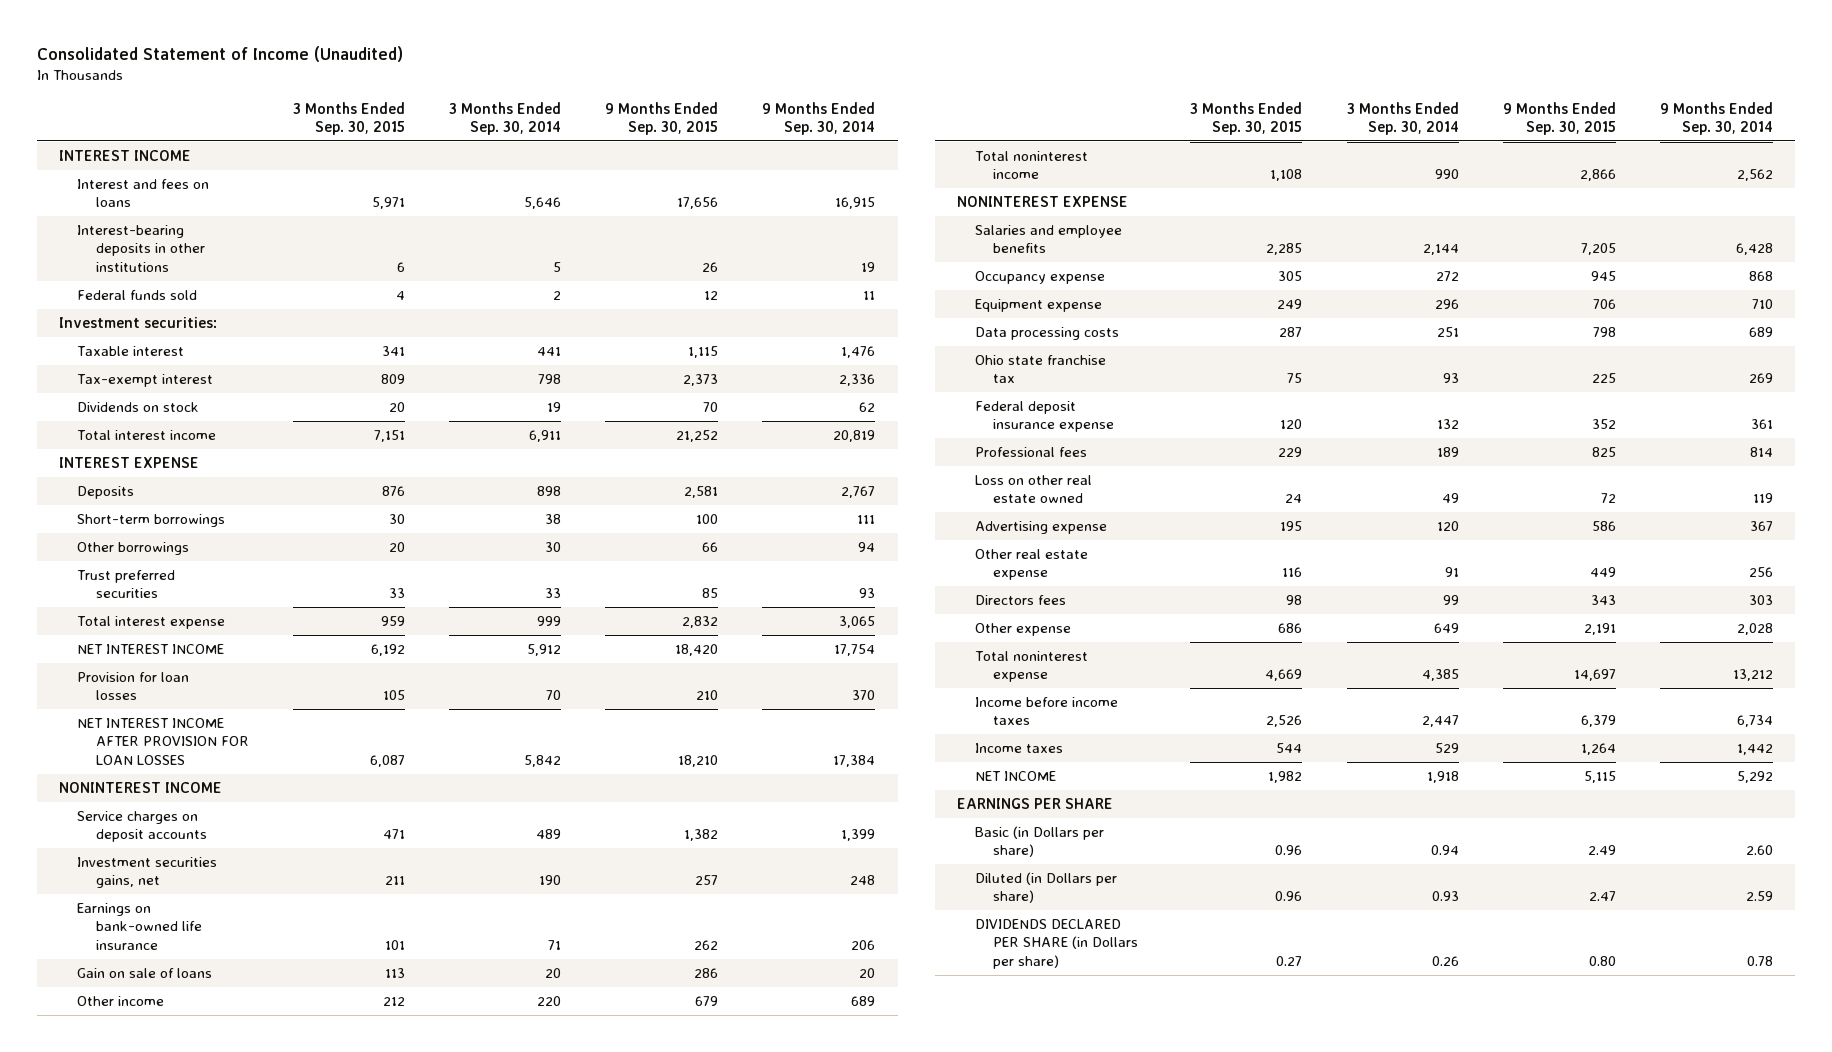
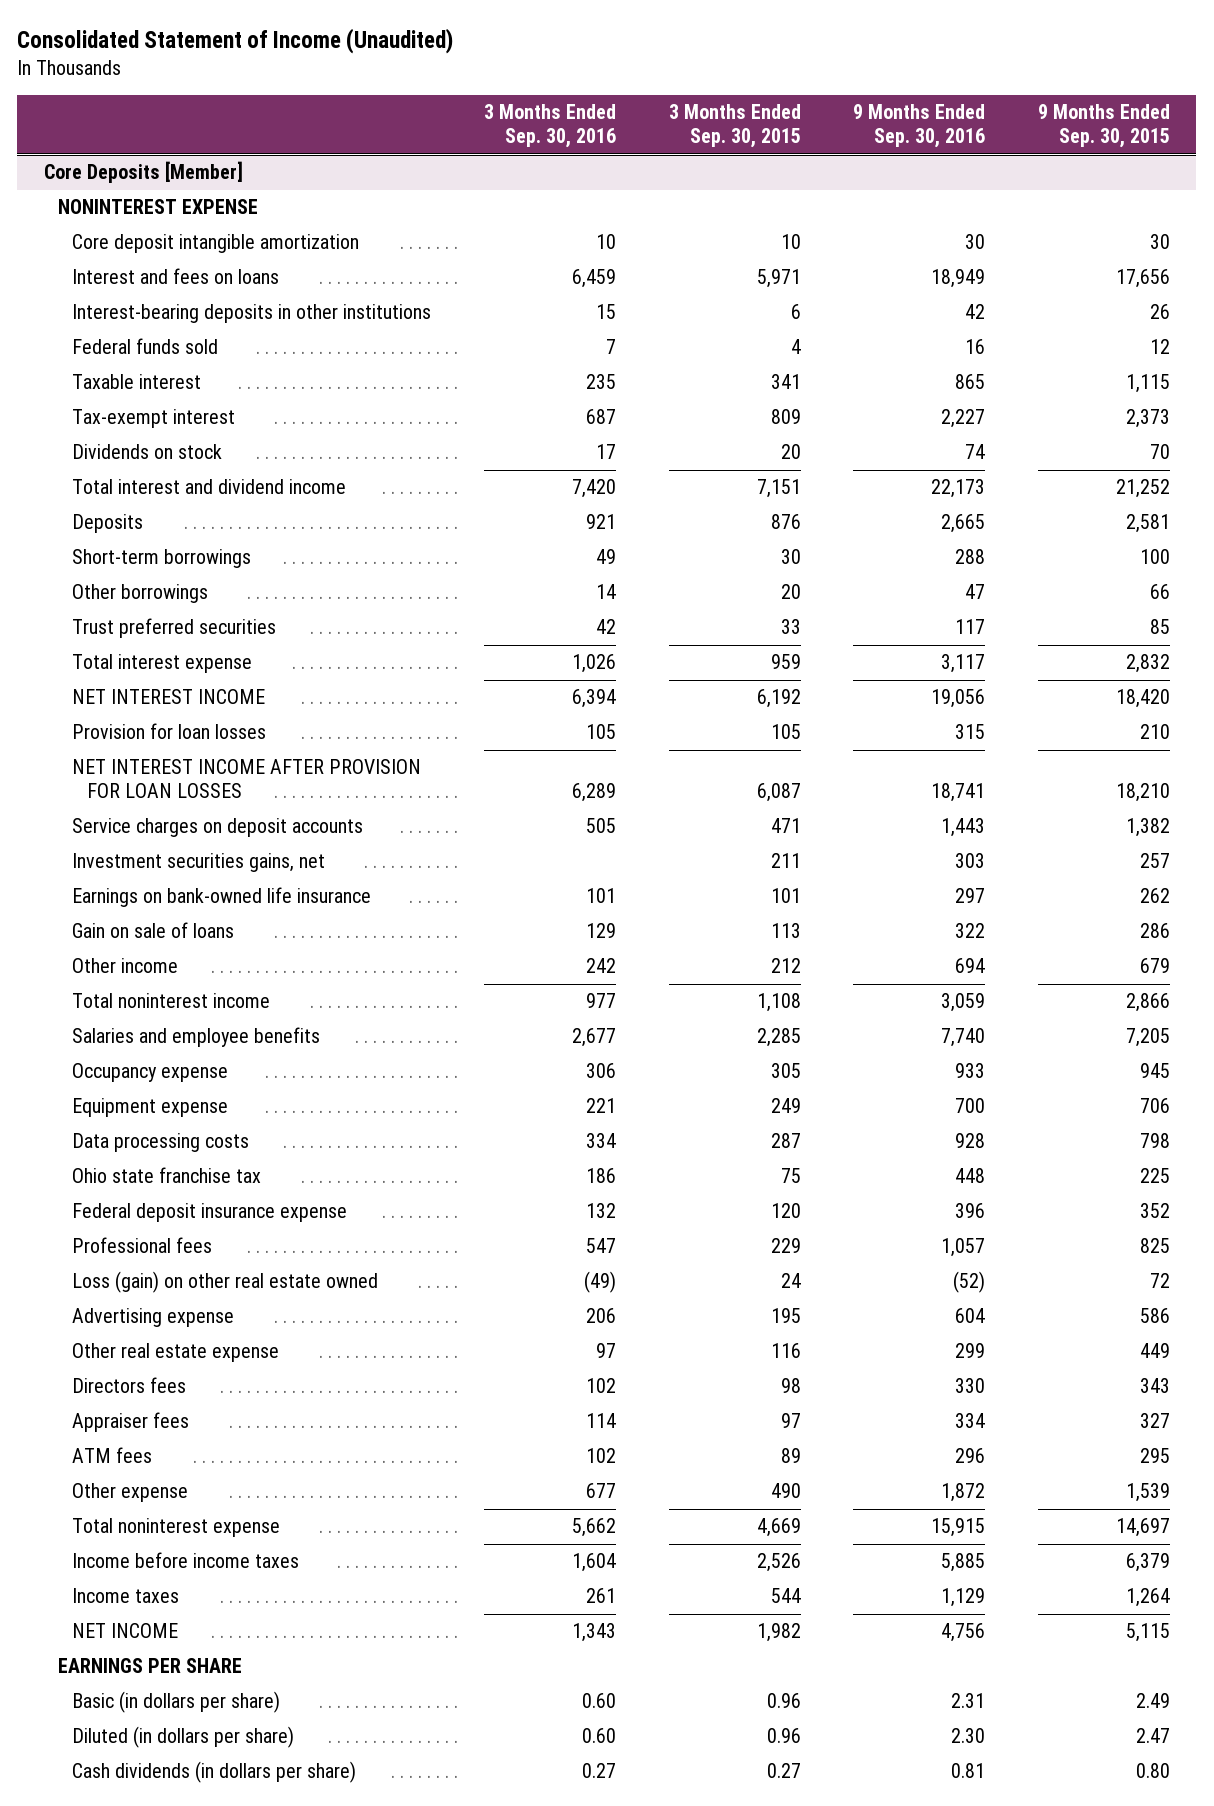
- | 3 Months Ended Sep. 30, 2015 | 3 Months Ended Sep. 30, 2014 | 9 Months Ended Sep. 30, 2015 | 9 Months Ended Sep. 30, 2014
+ | 3 Months Ended Sep. 30, 2016 | 3 Months Ended Sep. 30, 2015 | 9 Months Ended Sep. 30, 2016 | 9 Months Ended Sep. 30, 2015
- INTEREST INCOME
+ Core Deposits [Member]
+ NONINTEREST EXPENSE
+ Core deposit intangible amortization | 10 | 10 | 30 | 30
- Investment securities:
- Total interest income | 7,151 | 6,911 | 21,252 | 20,819
- INTEREST EXPENSE
+ Total interest and dividend income | 7,420 | 7,151 | 22,173 | 21,252
- NONINTEREST INCOME
- NONINTEREST EXPENSE
- Loss on other real estate owned | 24 | 49 | 72 | 119
+ Loss (gain) on other real estate owned | (49) | 24 | (52) | 72
- Other expense | 686 | 649 | 2,191 | 2,028
+ Appraiser fees | 114 | 97 | 334 | 327
+ ATM fees | 102 | 89 | 296 | 295
+ Other expense | 677 | 490 | 1,872 | 1,539
- Basic (in Dollars per share) | 0.96 | 0.94 | 2.49 | 2.60
- Diluted (in Dollars per share) | 0.96 | 0.93 | 2.47 | 2.59
- DIVIDENDS DECLARED PER SHARE (in Dollars per share) | 0.27 | 0.26 | 0.80 | 0.78
+ Basic (in dollars per share) | 0.60 | 0.96 | 2.31 | 2.49
+ Diluted (in dollars per share) | 0.60 | 0.96 | 2.30 | 2.47
+ Cash dividends (in dollars per share) | 0.27 | 0.27 | 0.81 | 0.80

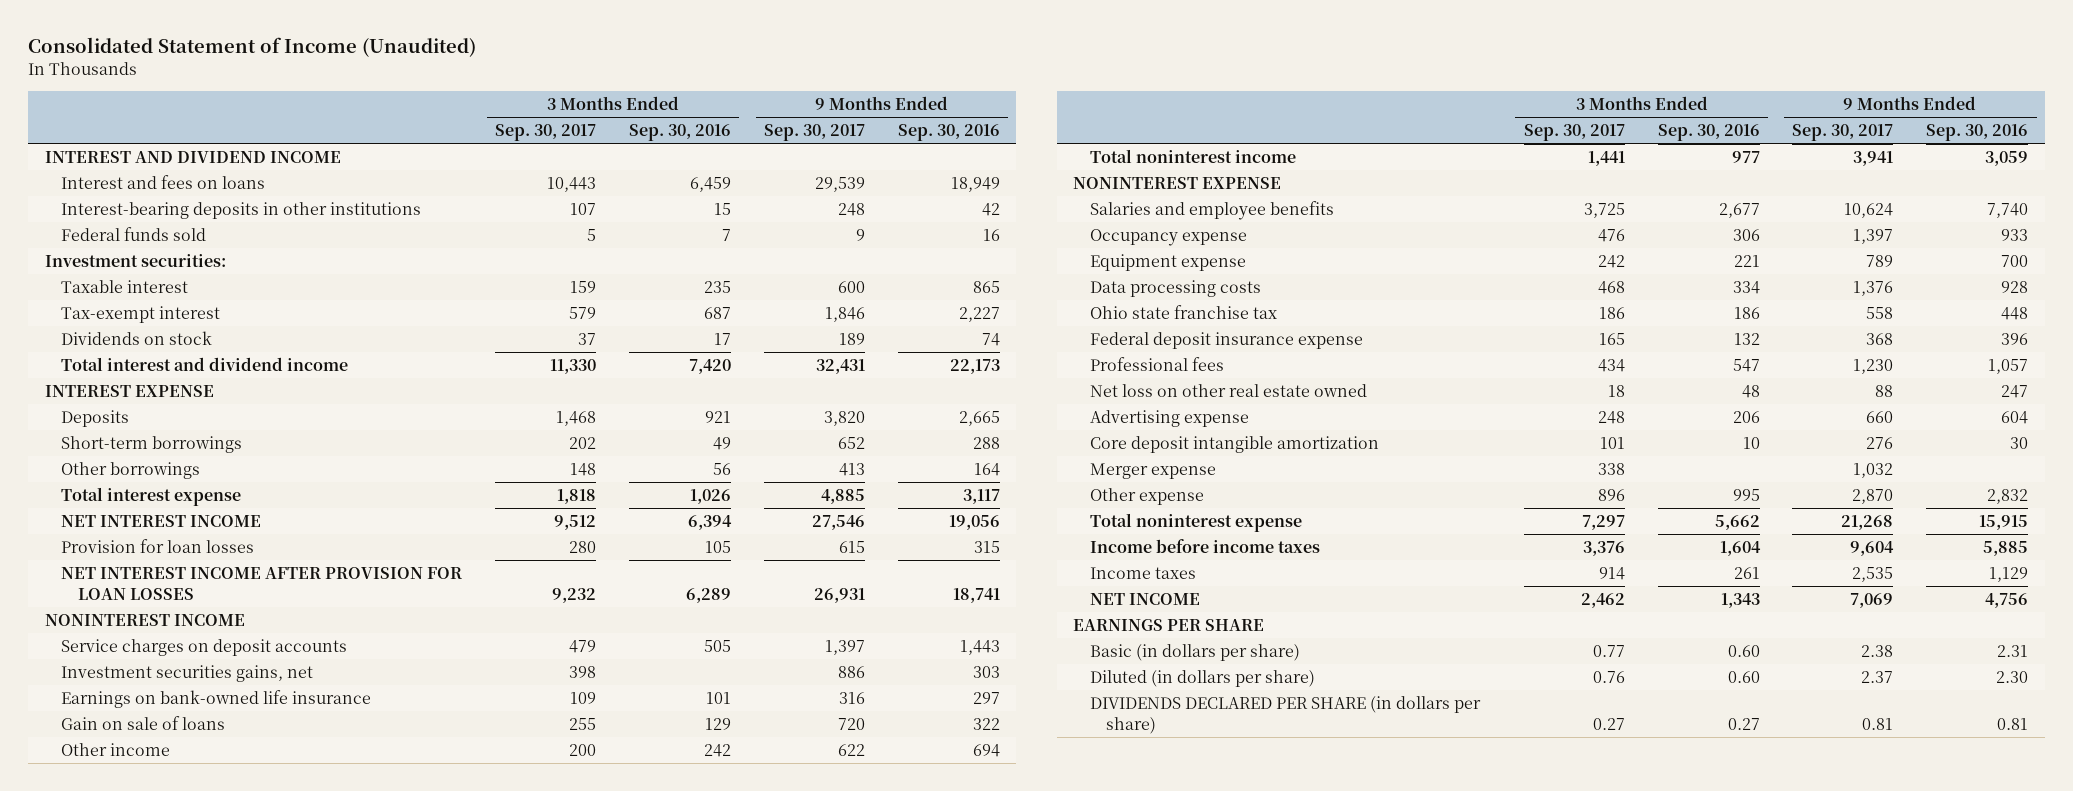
- | 3 Months Ended Sep. 30, 2016 | 3 Months Ended Sep. 30, 2015 | 9 Months Ended Sep. 30, 2016 | 9 Months Ended Sep. 30, 2015
+ | 3 Months Ended Sep. 30, 2017 | 3 Months Ended Sep. 30, 2016 | 9 Months Ended Sep. 30, 2017 | 9 Months Ended Sep. 30, 2016
- Core Deposits [Member]
- NONINTEREST EXPENSE
- Core deposit intangible amortization | 10 | 10 | 30 | 30
+ INTEREST AND DIVIDEND INCOME
+ Investment securities:
+ INTEREST EXPENSE
- Other borrowings | 14 | 20 | 47 | 66
- Trust preferred securities | 42 | 33 | 117 | 85
+ Other borrowings | 148 | 56 | 413 | 164
+ NONINTEREST INCOME
+ NONINTEREST EXPENSE
- Loss (gain) on other real estate owned | (49) | 24 | (52) | 72
+ Net loss on other real estate owned | 18 | 48 | 88 | 247
- Other real estate expense | 97 | 116 | 299 | 449
- Directors fees | 102 | 98 | 330 | 343
- Appraiser fees | 114 | 97 | 334 | 327
- ATM fees | 102 | 89 | 296 | 295
- Other expense | 677 | 490 | 1,872 | 1,539
+ Core deposit intangible amortization | 101 | 10 | 276 | 30
+ Merger expense | 338 | | 1,032 |
+ Other expense | 896 | 995 | 2,870 | 2,832
- Cash dividends (in dollars per share) | 0.27 | 0.27 | 0.81 | 0.80
+ DIVIDENDS DECLARED PER SHARE (in dollars per share) | 0.27 | 0.27 | 0.81 | 0.81

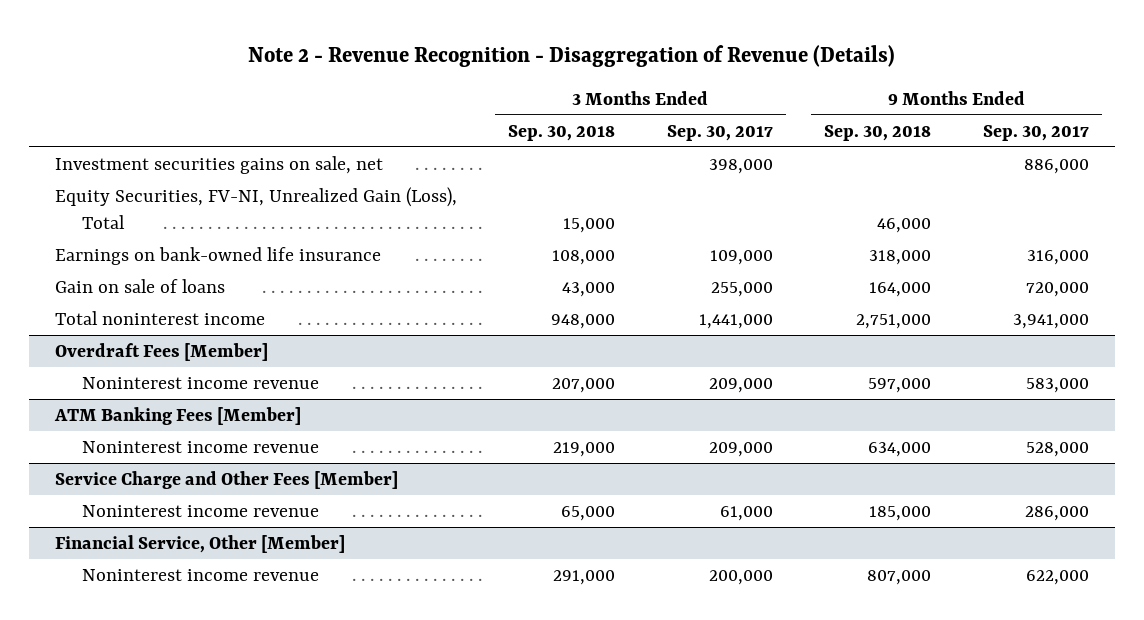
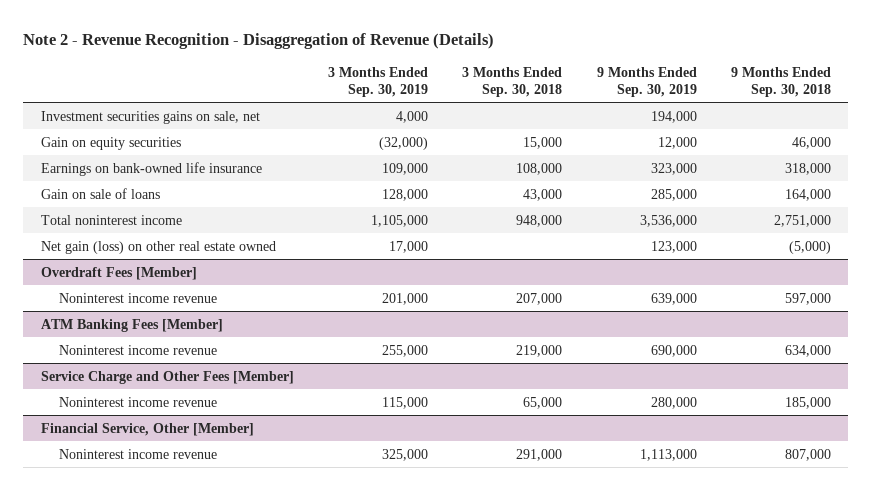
- | 3 Months Ended Sep. 30, 2018 | 3 Months Ended Sep. 30, 2017 | 9 Months Ended Sep. 30, 2018 | 9 Months Ended Sep. 30, 2017
+ | 3 Months Ended Sep. 30, 2019 | 3 Months Ended Sep. 30, 2018 | 9 Months Ended Sep. 30, 2019 | 9 Months Ended Sep. 30, 2018
- Equity Securities, FV-NI, Unrealized Gain (Loss), Total | 15,000 | | 46,000 |
+ Gain on equity securities | (32,000) | 15,000 | 12,000 | 46,000
+ Net gain (loss) on other real estate owned | 17,000 | | 123,000 | (5,000)

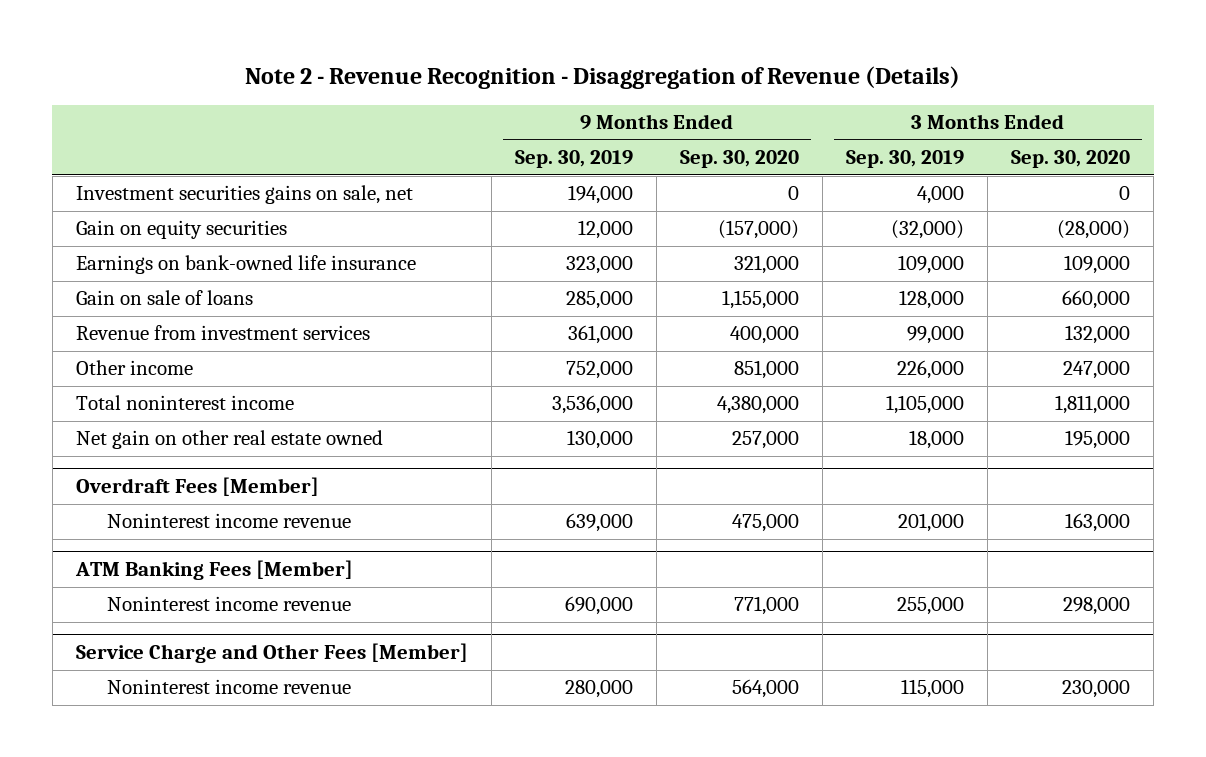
- | 3 Months Ended Sep. 30, 2019 | 3 Months Ended Sep. 30, 2018 | 9 Months Ended Sep. 30, 2019 | 9 Months Ended Sep. 30, 2018
+ | 9 Months Ended Sep. 30, 2019 | 9 Months Ended Sep. 30, 2020 | 3 Months Ended Sep. 30, 2019 | 3 Months Ended Sep. 30, 2020
+ Revenue from investment services | 361,000 | 400,000 | 99,000 | 132,000
+ Other income | 752,000 | 851,000 | 226,000 | 247,000
- Net gain (loss) on other real estate owned | 17,000 | | 123,000 | (5,000)
+ Net gain on other real estate owned | 130,000 | 257,000 | 18,000 | 195,000
- Financial Service, Other [Member]
- Noninterest income revenue | 325,000 | 291,000 | 1,113,000 | 807,000

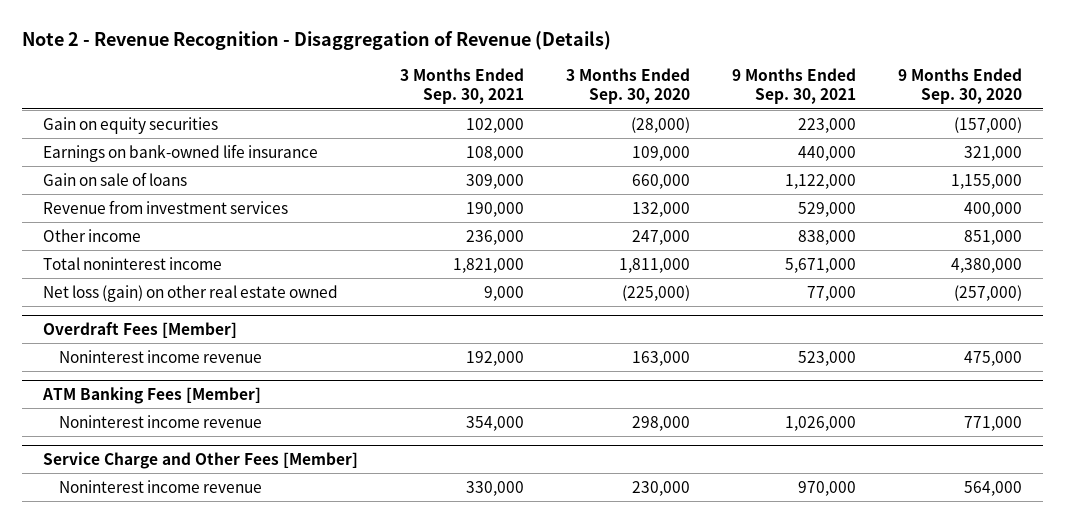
- | 9 Months Ended Sep. 30, 2019 | 9 Months Ended Sep. 30, 2020 | 3 Months Ended Sep. 30, 2019 | 3 Months Ended Sep. 30, 2020
+ | 3 Months Ended Sep. 30, 2021 | 3 Months Ended Sep. 30, 2020 | 9 Months Ended Sep. 30, 2021 | 9 Months Ended Sep. 30, 2020
- Investment securities gains on sale, net | 194,000 | 0 | 4,000 | 0
- Net gain on other real estate owned | 130,000 | 257,000 | 18,000 | 195,000
+ Net loss (gain) on other real estate owned | 9,000 | (225,000) | 77,000 | (257,000)

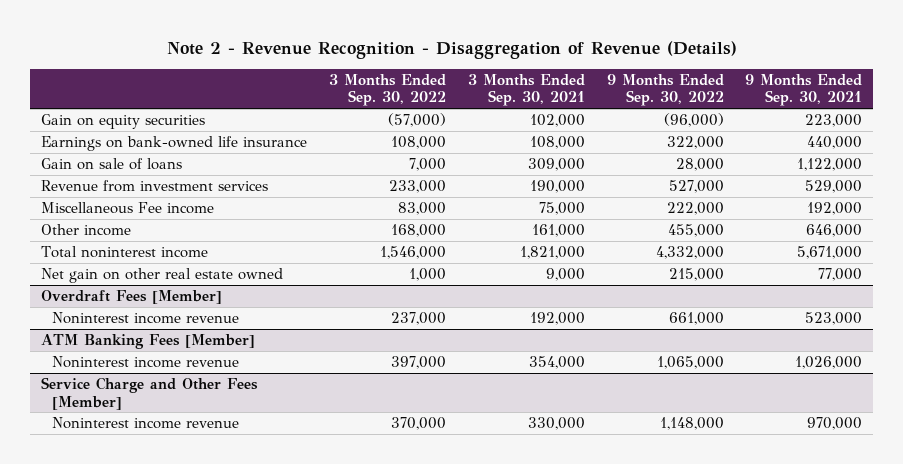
- | 3 Months Ended Sep. 30, 2021 | 3 Months Ended Sep. 30, 2020 | 9 Months Ended Sep. 30, 2021 | 9 Months Ended Sep. 30, 2020
+ | 3 Months Ended Sep. 30, 2022 | 3 Months Ended Sep. 30, 2021 | 9 Months Ended Sep. 30, 2022 | 9 Months Ended Sep. 30, 2021
- Other income | 236,000 | 247,000 | 838,000 | 851,000
+ Miscellaneous Fee income | 83,000 | 75,000 | 222,000 | 192,000
+ Other income | 168,000 | 161,000 | 455,000 | 646,000
- Net loss (gain) on other real estate owned | 9,000 | (225,000) | 77,000 | (257,000)
+ Net gain on other real estate owned | 1,000 | 9,000 | 215,000 | 77,000

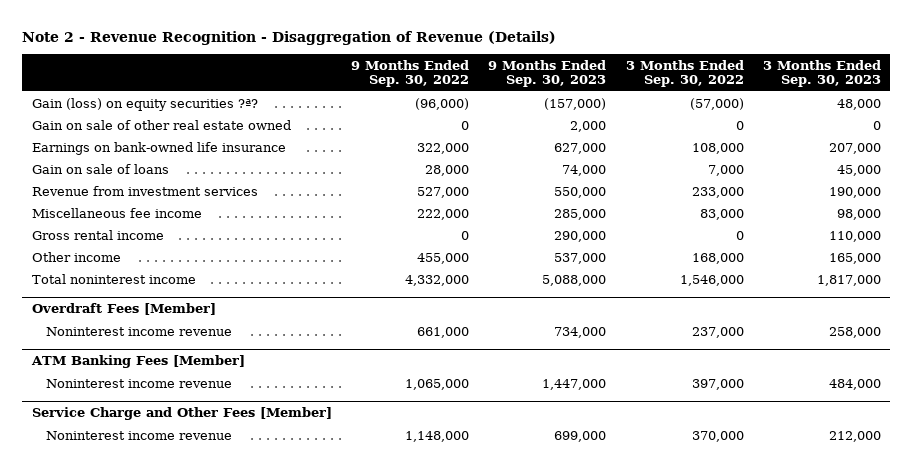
- | 3 Months Ended Sep. 30, 2022 | 3 Months Ended Sep. 30, 2021 | 9 Months Ended Sep. 30, 2022 | 9 Months Ended Sep. 30, 2021
+ | 9 Months Ended Sep. 30, 2022 | 9 Months Ended Sep. 30, 2023 | 3 Months Ended Sep. 30, 2022 | 3 Months Ended Sep. 30, 2023
- Gain on equity securities | (57,000) | 102,000 | (96,000) | 223,000
+ Gain (loss) on equity securities ?ª? | (96,000) | (157,000) | (57,000) | 48,000
+ Gain on sale of other real estate owned | 0 | 2,000 | 0 | 0
- Miscellaneous Fee income | 83,000 | 75,000 | 222,000 | 192,000
+ Miscellaneous fee income | 222,000 | 285,000 | 83,000 | 98,000
+ Gross rental income | 0 | 290,000 | 0 | 110,000
- Net gain on other real estate owned | 1,000 | 9,000 | 215,000 | 77,000

